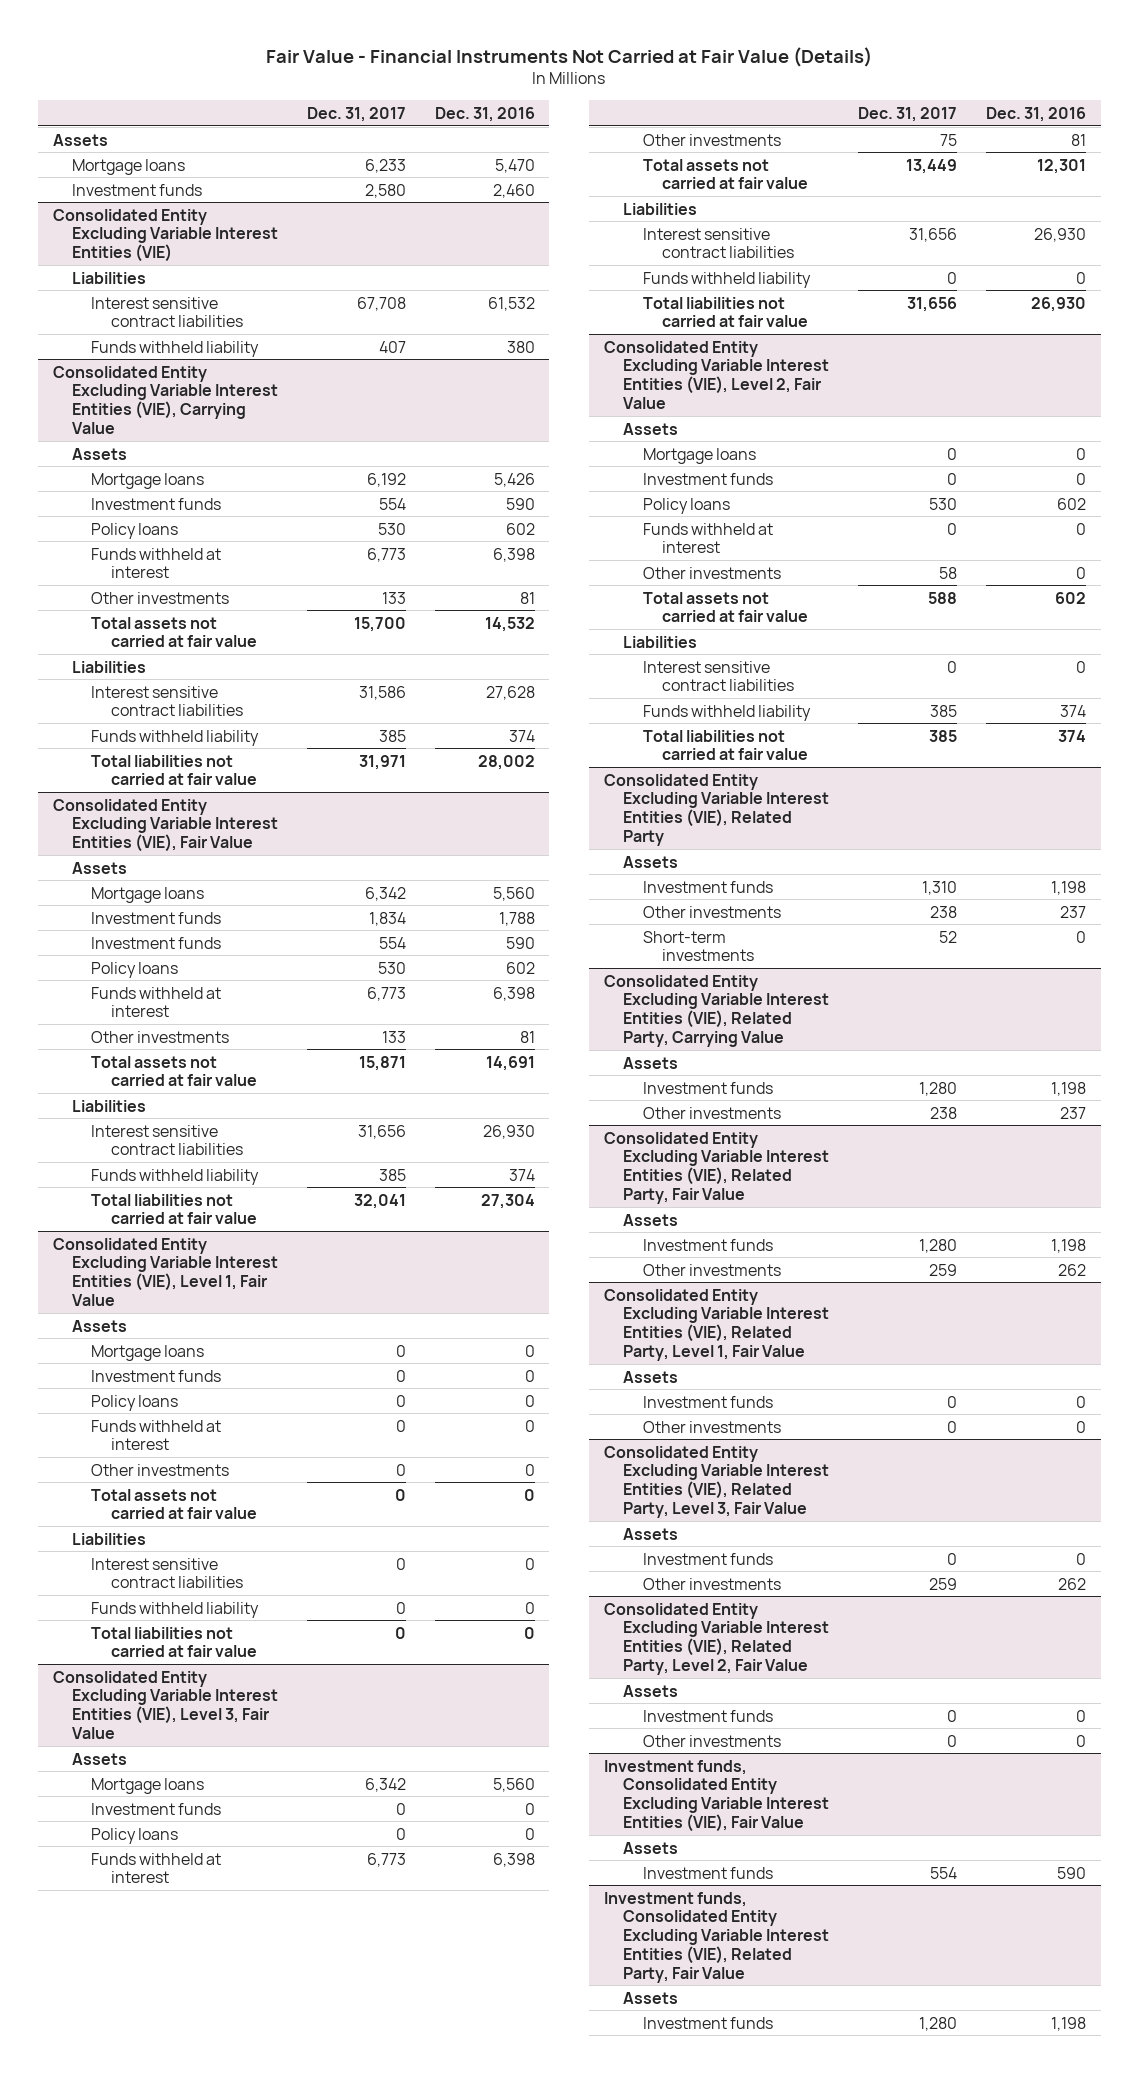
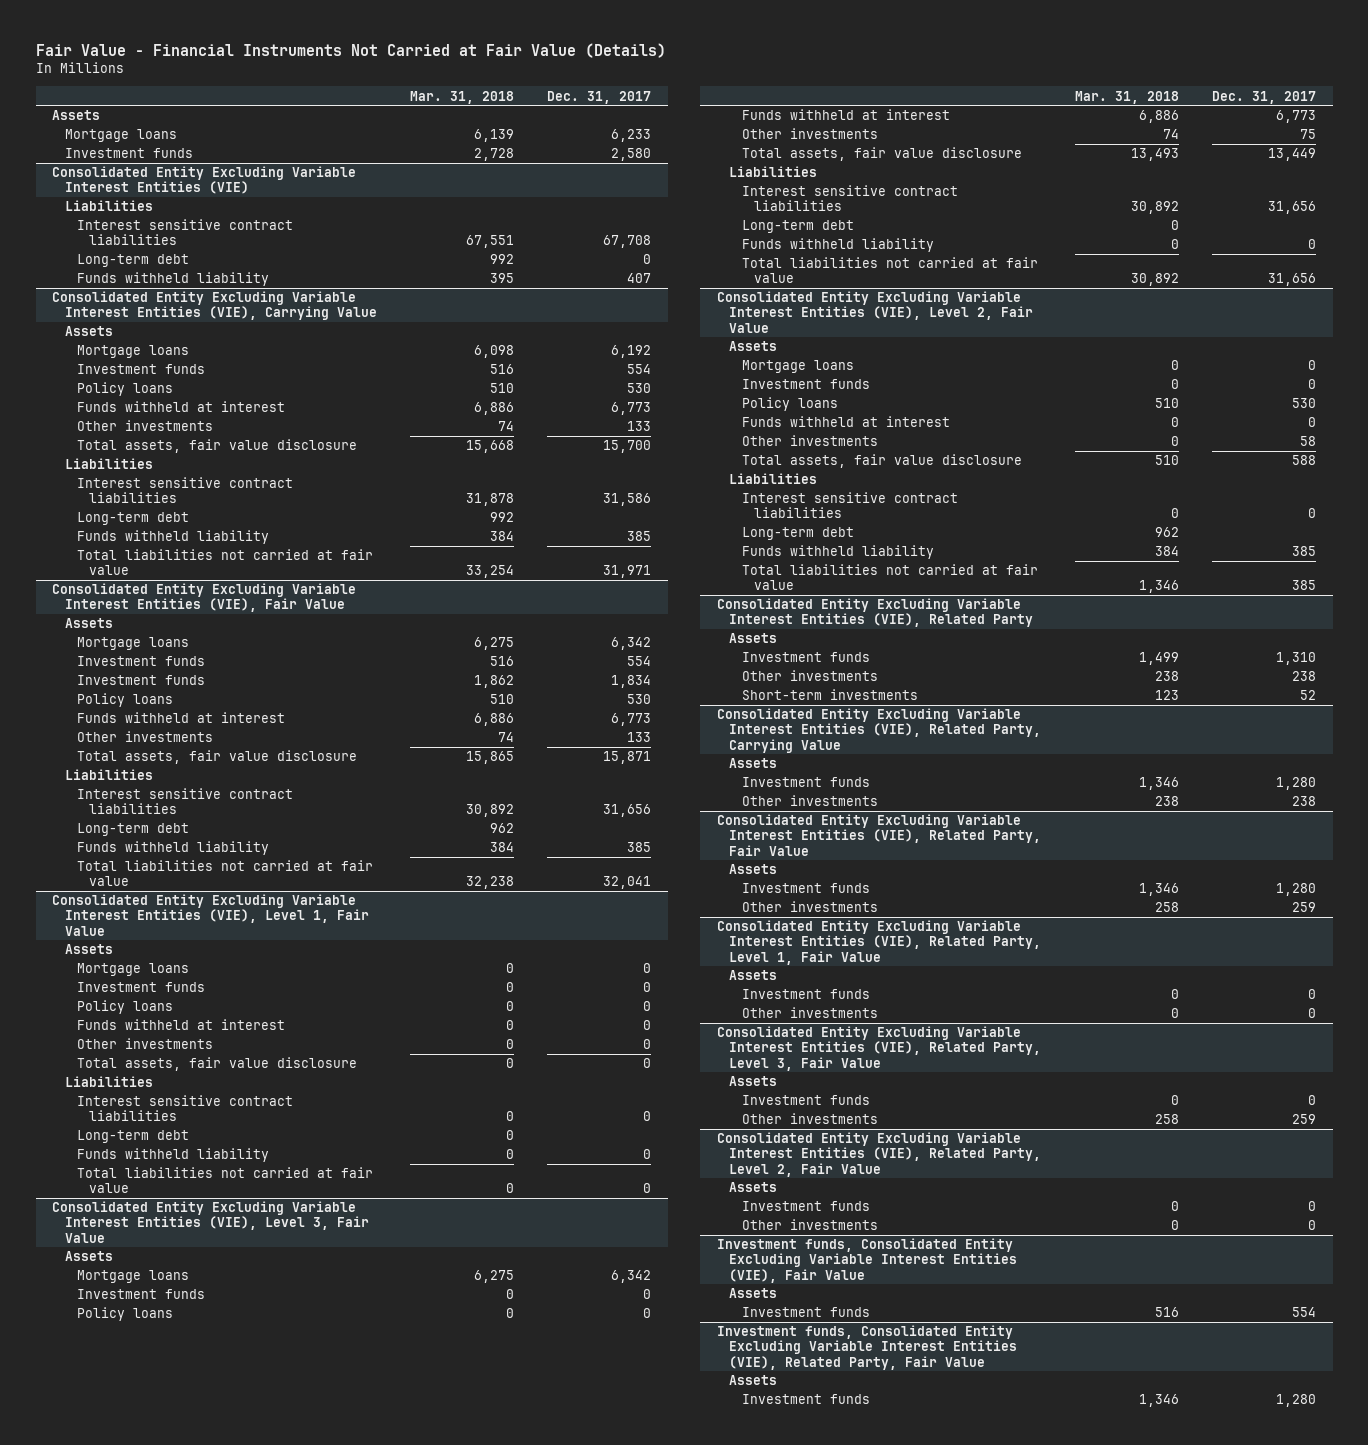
- | Dec. 31, 2017 | Dec. 31, 2016
+ | Mar. 31, 2018 | Dec. 31, 2017
@ Consolidated Entity Excluding Variable Interest Entities (VIE)
+ Long-term debt | 992 | 0
@ Consolidated Entity Excluding Variable Interest Entities (VIE), Carrying Value
- Total assets not carried at fair value | 15,700 | 14,532
+ Total assets, fair value disclosure | 15,668 | 15,700
+ Long-term debt | 992 |
@ Consolidated Entity Excluding Variable Interest Entities (VIE), Fair Value
moved down: Investment funds | 1,862 | 1,834
- Total assets not carried at fair value | 15,871 | 14,691
+ Total assets, fair value disclosure | 15,865 | 15,871
+ Long-term debt | 962 |
@ Consolidated Entity Excluding Variable Interest Entities (VIE), Level 1, Fair Value
- Total assets not carried at fair value | 0 | 0
+ Total assets, fair value disclosure | 0 | 0
+ Long-term debt | 0 |
@ Consolidated Entity Excluding Variable Interest Entities (VIE), Level 3, Fair Value
- Total assets not carried at fair value | 13,449 | 12,301
+ Total assets, fair value disclosure | 13,493 | 13,449
+ Long-term debt | 0 |
@ Consolidated Entity Excluding Variable Interest Entities (VIE), Level 2, Fair Value
- Total assets not carried at fair value | 588 | 602
+ Total assets, fair value disclosure | 510 | 588
+ Long-term debt | 962 |

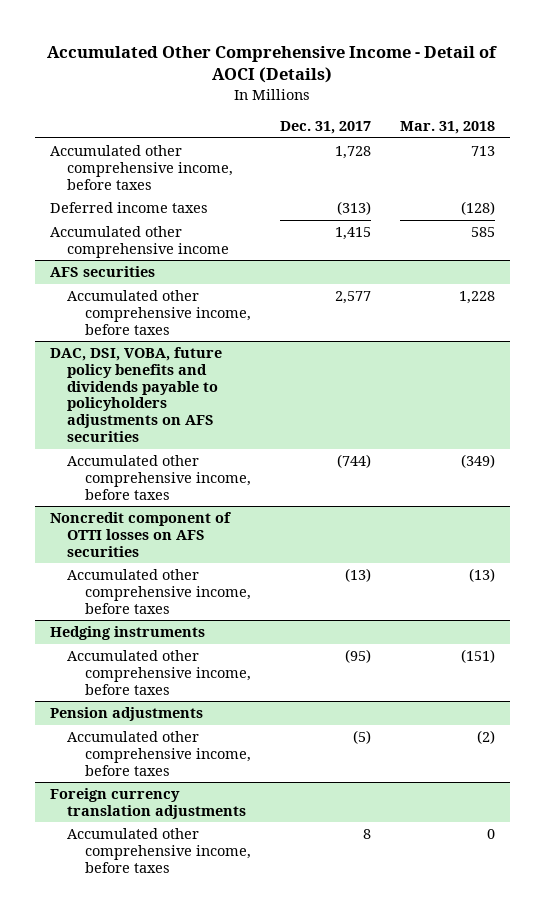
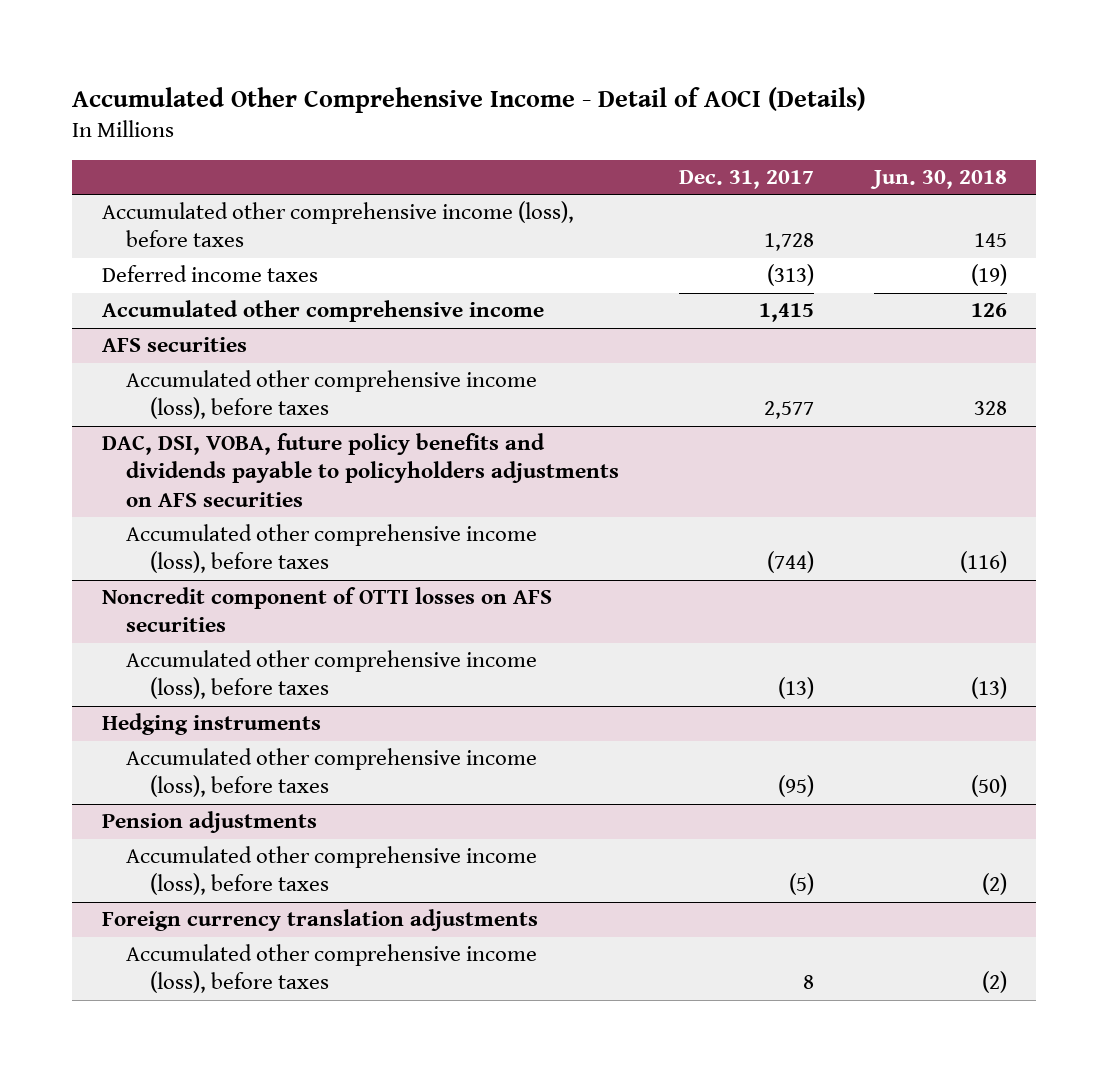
- | Dec. 31, 2017 | Mar. 31, 2018
+ | Dec. 31, 2017 | Jun. 30, 2018
- Accumulated other comprehensive income, before taxes | 1,728 | 713
+ Accumulated other comprehensive income (loss), before taxes | 1,728 | 145
@ AFS securities
- Accumulated other comprehensive income, before taxes | 2,577 | 1,228
+ Accumulated other comprehensive income (loss), before taxes | 2,577 | 328
@ DAC, DSI, VOBA, future policy benefits and dividends payable to policyholders adjustments on AFS securities
- Accumulated other comprehensive income, before taxes | (744) | (349)
+ Accumulated other comprehensive income (loss), before taxes | (744) | (116)
@ Noncredit component of OTTI losses on AFS securities
- Accumulated other comprehensive income, before taxes | (13) | (13)
+ Accumulated other comprehensive income (loss), before taxes | (13) | (13)
@ Hedging instruments
- Accumulated other comprehensive income, before taxes | (95) | (151)
+ Accumulated other comprehensive income (loss), before taxes | (95) | (50)
@ Pension adjustments
- Accumulated other comprehensive income, before taxes | (5) | (2)
+ Accumulated other comprehensive income (loss), before taxes | (5) | (2)
@ Foreign currency translation adjustments
- Accumulated other comprehensive income, before taxes | 8 | 0
+ Accumulated other comprehensive income (loss), before taxes | 8 | (2)

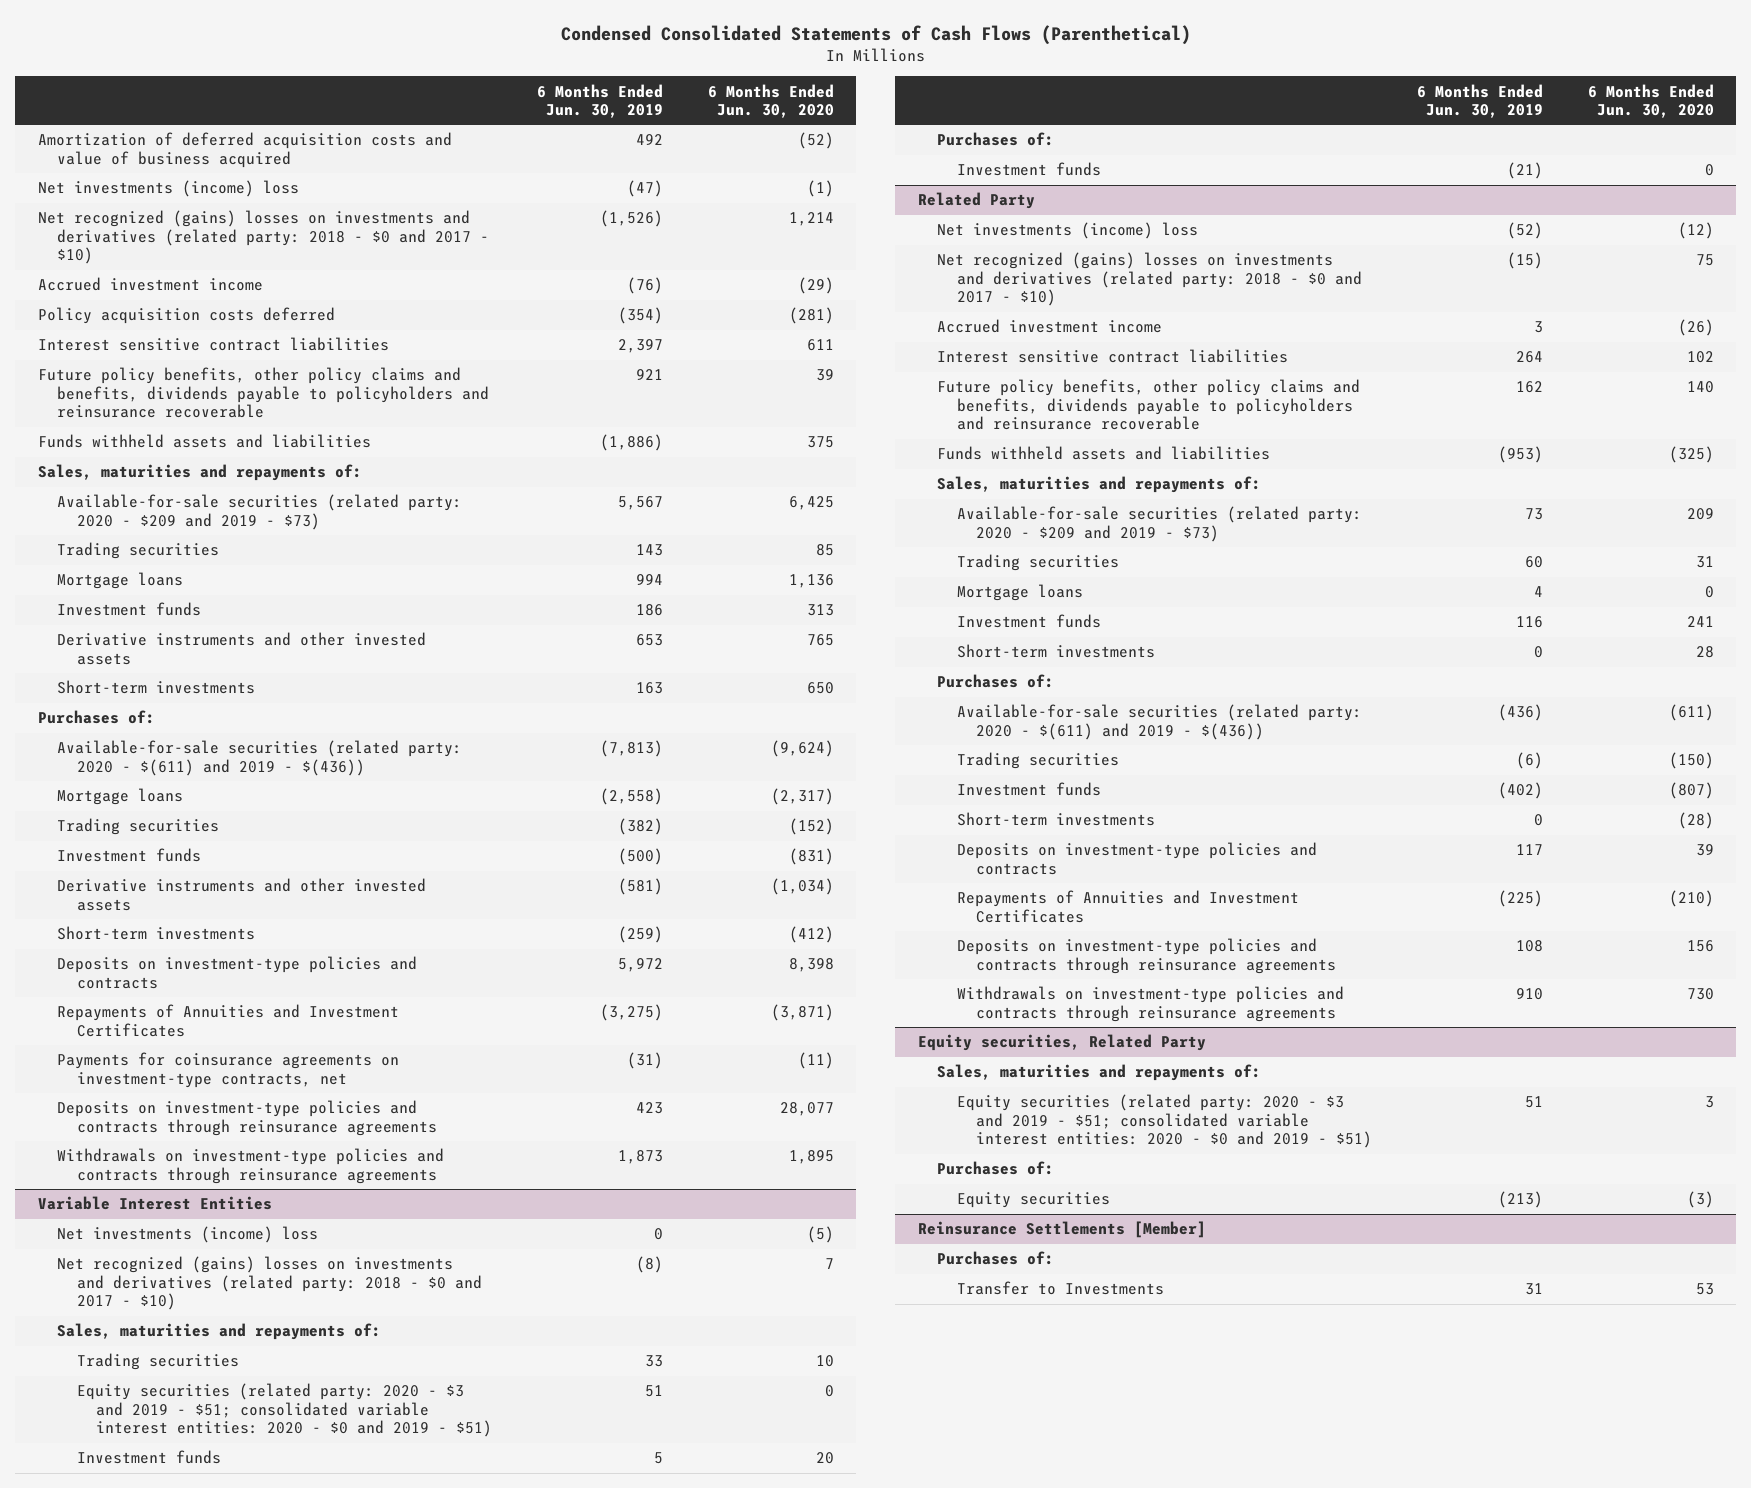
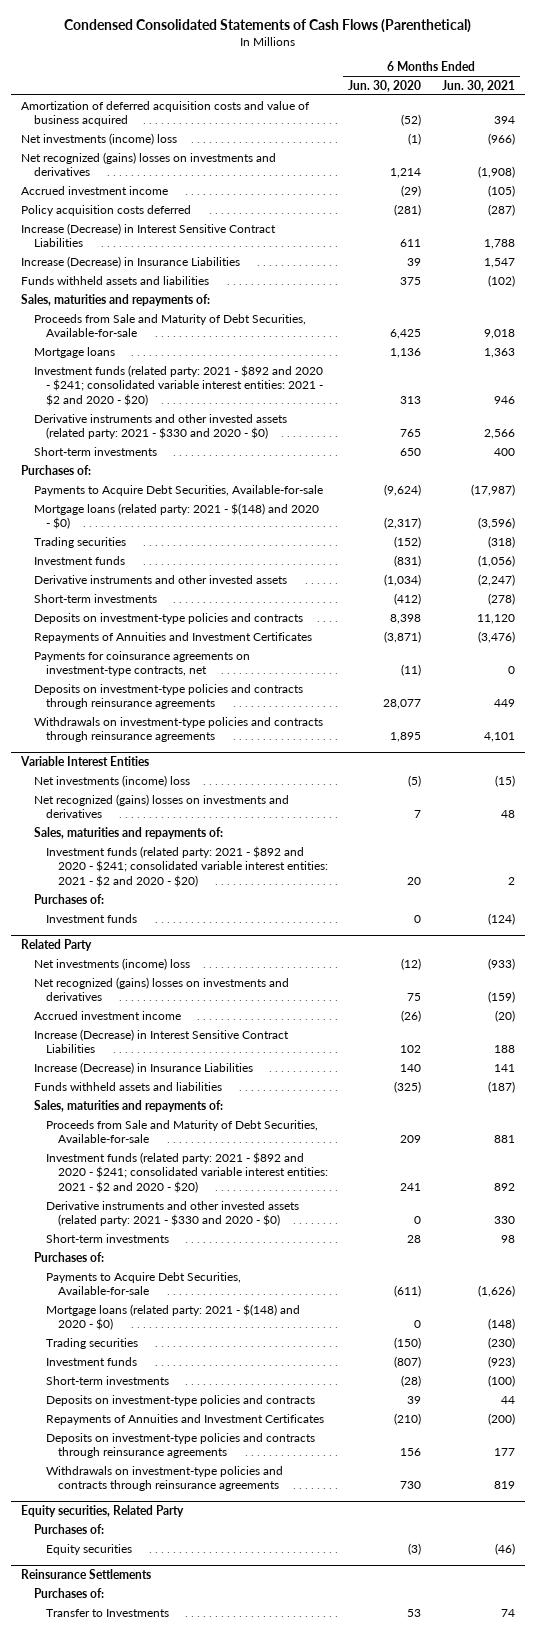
- | 6 Months Ended Jun. 30, 2019 | 6 Months Ended Jun. 30, 2020
+ | 6 Months Ended Jun. 30, 2020 | 6 Months Ended Jun. 30, 2021
- Net recognized (gains) losses on investments and derivatives (related party: 2018 - $0 and 2017 - $10) | (1,526) | 1,214
+ Net recognized (gains) losses on investments and derivatives | 1,214 | (1,908)
- Interest sensitive contract liabilities | 2,397 | 611
- Future policy benefits, other policy claims and benefits, dividends payable to policyholders and reinsurance recoverable | 921 | 39
+ Increase (Decrease) in Interest Sensitive Contract Liabilities | 611 | 1,788
+ Increase (Decrease) in Insurance Liabilities | 39 | 1,547
- Available-for-sale securities (related party: 2020 - $209 and 2019 - $73) | 5,567 | 6,425
- Trading securities | 143 | 85
+ Proceeds from Sale and Maturity of Debt Securities, Available-for-sale | 6,425 | 9,018
- Investment funds | 186 | 313
- Derivative instruments and other invested assets | 653 | 765
+ Investment funds (related party: 2021 - $892 and 2020 - $241; consolidated variable interest entities: 2021 - $2 and 2020 - $20) | 313 | 946
+ Derivative instruments and other invested assets (related party: 2021 - $330 and 2020 - $0) | 765 | 2,566
- Available-for-sale securities (related party: 2020 - $(611) and 2019 - $(436)) | (7,813) | (9,624)
- Mortgage loans | (2,558) | (2,317)
+ Payments to Acquire Debt Securities, Available-for-sale | (9,624) | (17,987)
+ Mortgage loans (related party: 2021 - $(148) and 2020 - $0) | (2,317) | (3,596)
@ Variable Interest Entities
- Net recognized (gains) losses on investments and derivatives (related party: 2018 - $0 and 2017 - $10) | (8) | 7
+ Net recognized (gains) losses on investments and derivatives | 7 | 48
- Trading securities | 33 | 10
- Equity securities (related party: 2020 - $3 and 2019 - $51; consolidated variable interest entities: 2020 - $0 and 2019 - $51) | 51 | 0
- Investment funds | 5 | 20
+ Investment funds (related party: 2021 - $892 and 2020 - $241; consolidated variable interest entities: 2021 - $2 and 2020 - $20) | 20 | 2
@ Related Party
- Net recognized (gains) losses on investments and derivatives (related party: 2018 - $0 and 2017 - $10) | (15) | 75
+ Net recognized (gains) losses on investments and derivatives | 75 | (159)
- Interest sensitive contract liabilities | 264 | 102
- Future policy benefits, other policy claims and benefits, dividends payable to policyholders and reinsurance recoverable | 162 | 140
+ Increase (Decrease) in Interest Sensitive Contract Liabilities | 102 | 188
+ Increase (Decrease) in Insurance Liabilities | 140 | 141
- Available-for-sale securities (related party: 2020 - $209 and 2019 - $73) | 73 | 209
- Trading securities | 60 | 31
- Mortgage loans | 4 | 0
- Investment funds | 116 | 241
+ Proceeds from Sale and Maturity of Debt Securities, Available-for-sale | 209 | 881
+ Investment funds (related party: 2021 - $892 and 2020 - $241; consolidated variable interest entities: 2021 - $2 and 2020 - $20) | 241 | 892
+ Derivative instruments and other invested assets (related party: 2021 - $330 and 2020 - $0) | 0 | 330
- Available-for-sale securities (related party: 2020 - $(611) and 2019 - $(436)) | (436) | (611)
+ Payments to Acquire Debt Securities, Available-for-sale | (611) | (1,626)
+ Mortgage loans (related party: 2021 - $(148) and 2020 - $0) | 0 | (148)
@ Equity securities, Related Party
- Sales, maturities and repayments of:
- Equity securities (related party: 2020 - $3 and 2019 - $51; consolidated variable interest entities: 2020 - $0 and 2019 - $51) | 51 | 3
- Reinsurance Settlements [Member]
+ Reinsurance Settlements

